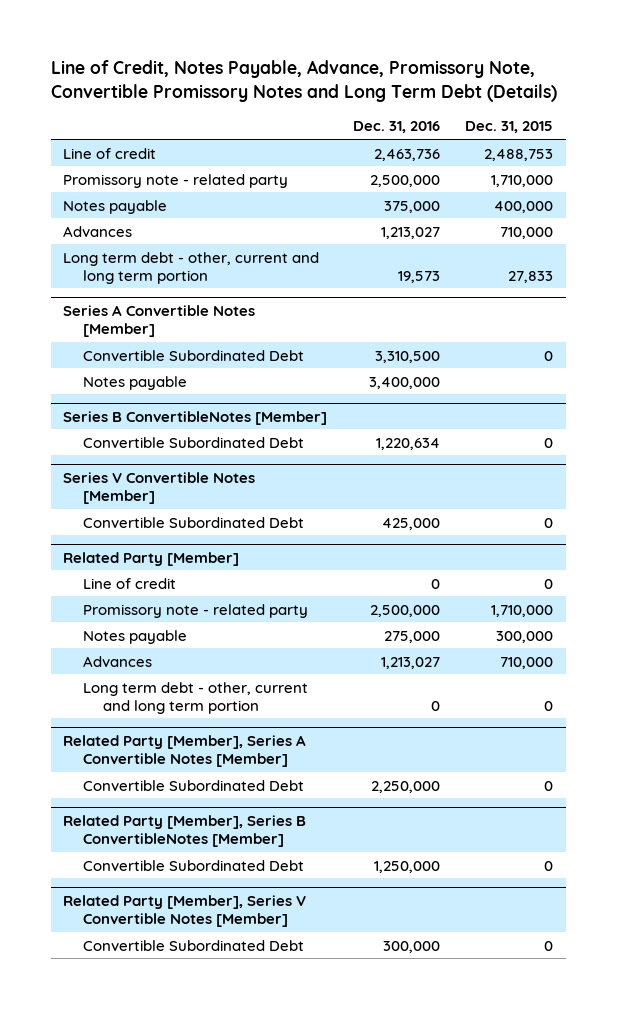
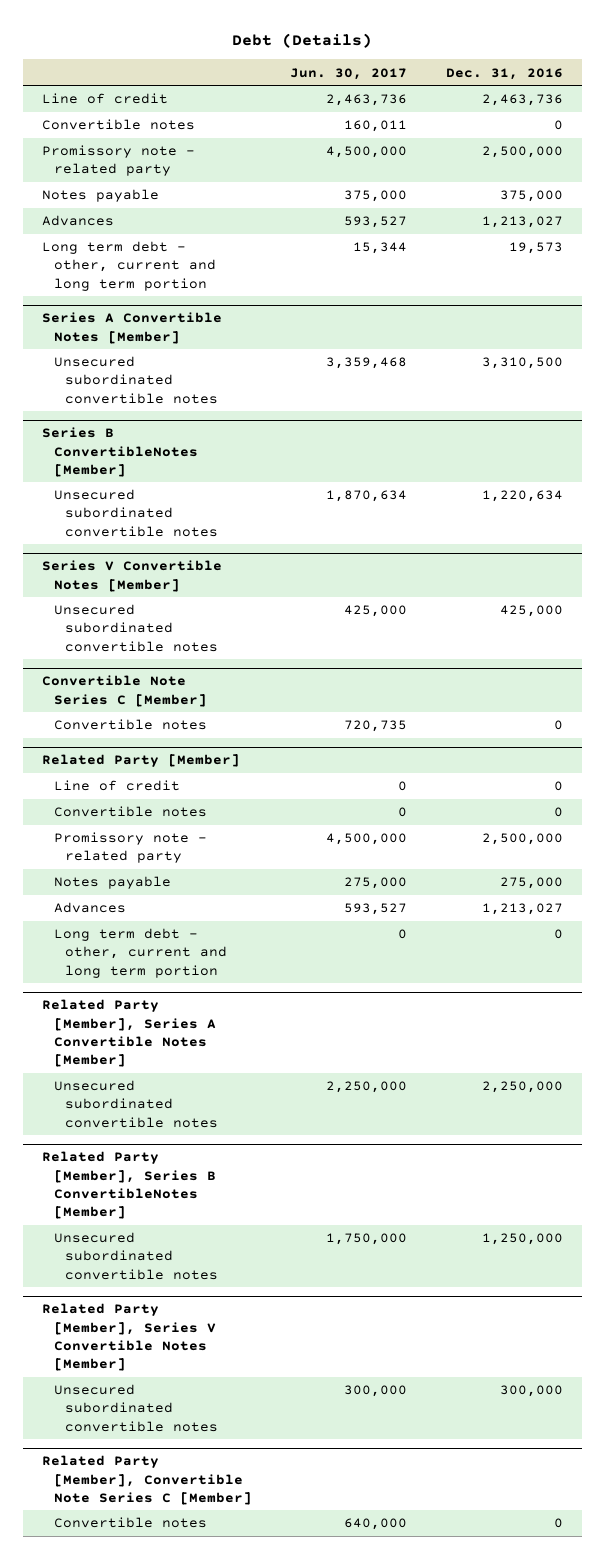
- Line of Credit, Notes Payable, Advance, Promissory Note, Convertible Promissory Notes and Long Term Debt (Details)
+ Debt (Details)
- | Dec. 31, 2016 | Dec. 31, 2015
+ | Jun. 30, 2017 | Dec. 31, 2016
+ Convertible notes | 160,011 | 0
@ Series A Convertible Notes [Member]
- Convertible Subordinated Debt | 3,310,500 | 0
- Notes payable | 3,400,000 |
+ Unsecured subordinated convertible notes | 3,359,468 | 3,310,500
@ Series B ConvertibleNotes [Member]
- Convertible Subordinated Debt | 1,220,634 | 0
+ Unsecured subordinated convertible notes | 1,870,634 | 1,220,634
@ Series V Convertible Notes [Member]
- Convertible Subordinated Debt | 425,000 | 0
+ Unsecured subordinated convertible notes | 425,000 | 425,000
+ Convertible Note Series C [Member]
+ Convertible notes | 720,735 | 0
@ Related Party [Member]
+ Convertible notes | 0 | 0
@ Related Party [Member], Series A Convertible Notes [Member]
- Convertible Subordinated Debt | 2,250,000 | 0
+ Unsecured subordinated convertible notes | 2,250,000 | 2,250,000
@ Related Party [Member], Series B ConvertibleNotes [Member]
- Convertible Subordinated Debt | 1,250,000 | 0
+ Unsecured subordinated convertible notes | 1,750,000 | 1,250,000
@ Related Party [Member], Series V Convertible Notes [Member]
- Convertible Subordinated Debt | 300,000 | 0
+ Unsecured subordinated convertible notes | 300,000 | 300,000
+ Related Party [Member], Convertible Note Series C [Member]
+ Convertible notes | 640,000 | 0

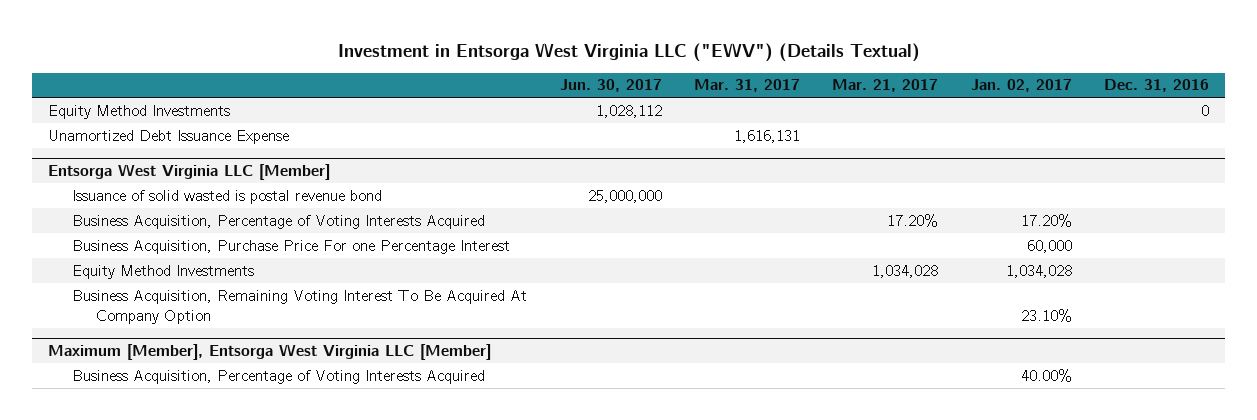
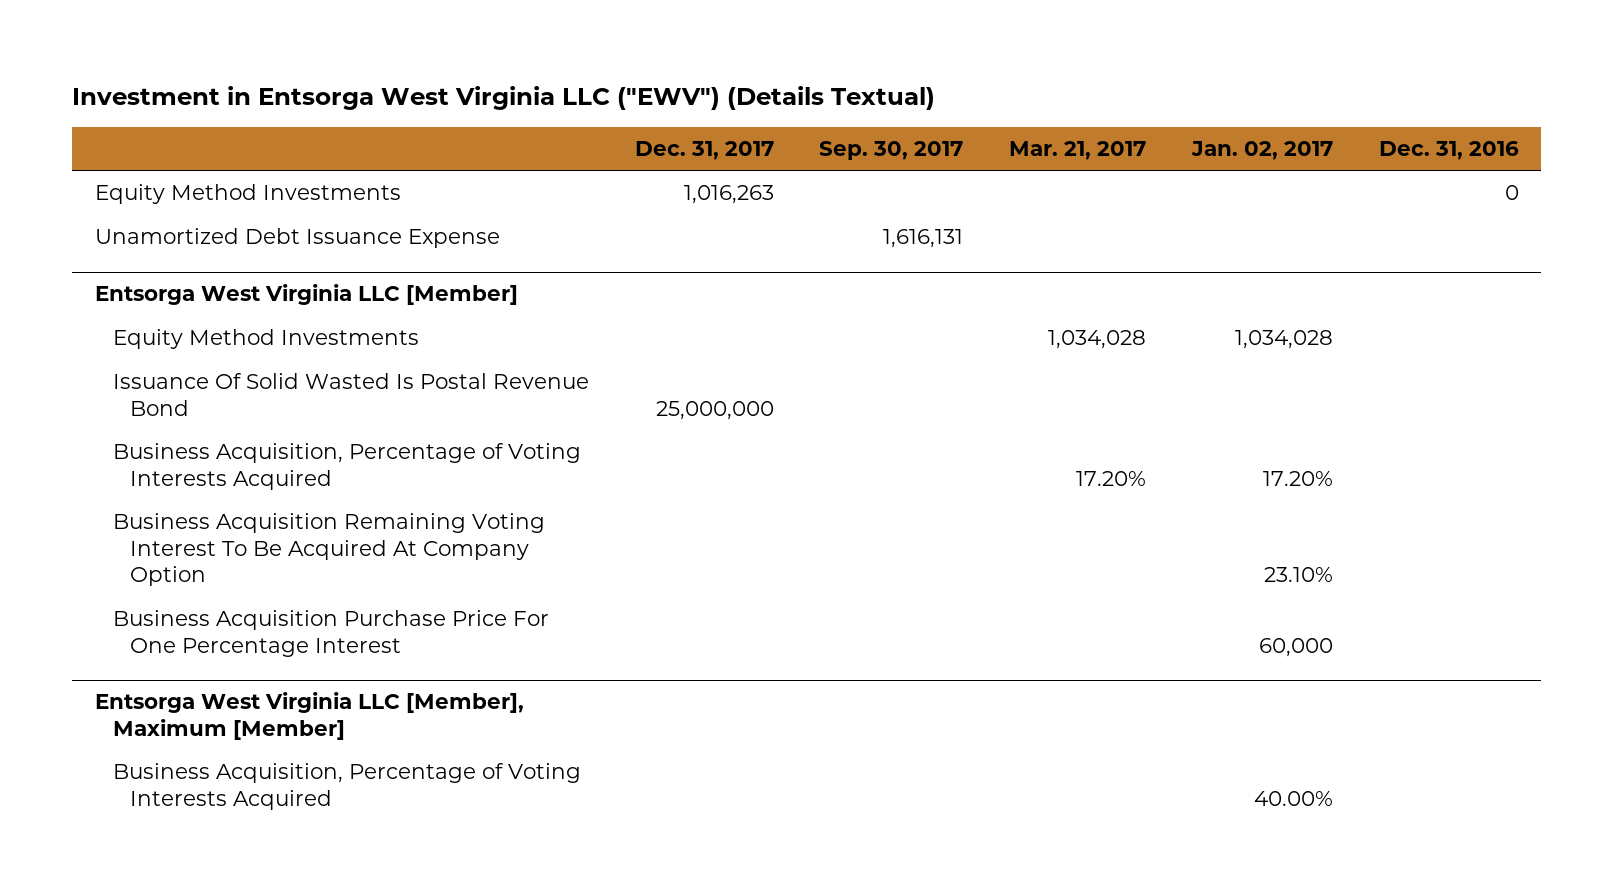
- | Jun. 30, 2017 | Mar. 31, 2017 | Mar. 21, 2017 | Jan. 02, 2017 | Dec. 31, 2016
+ | Dec. 31, 2017 | Sep. 30, 2017 | Mar. 21, 2017 | Jan. 02, 2017 | Dec. 31, 2016
@ Entsorga West Virginia LLC [Member]
- Issuance of solid wasted is postal revenue bond | 25,000,000 | | | |
- Business Acquisition, Purchase Price For one Percentage Interest | | | | 60,000 |
- Business Acquisition, Remaining Voting Interest To Be Acquired At Company Option | | | | 23.10% |
- Maximum [Member], Entsorga West Virginia LLC [Member]
@ Entsorga West Virginia LLC [Member]
+ Issuance Of Solid Wasted Is Postal Revenue Bond | 25,000,000 | | | |
moved down: Business Acquisition, Percentage of Voting Interests Acquired | | | 17.20% | 17.20% |
+ Business Acquisition Remaining Voting Interest To Be Acquired At Company Option | | | | 23.10% |
+ Business Acquisition Purchase Price For One Percentage Interest | | | | 60,000 |
+ Entsorga West Virginia LLC [Member], Maximum [Member]

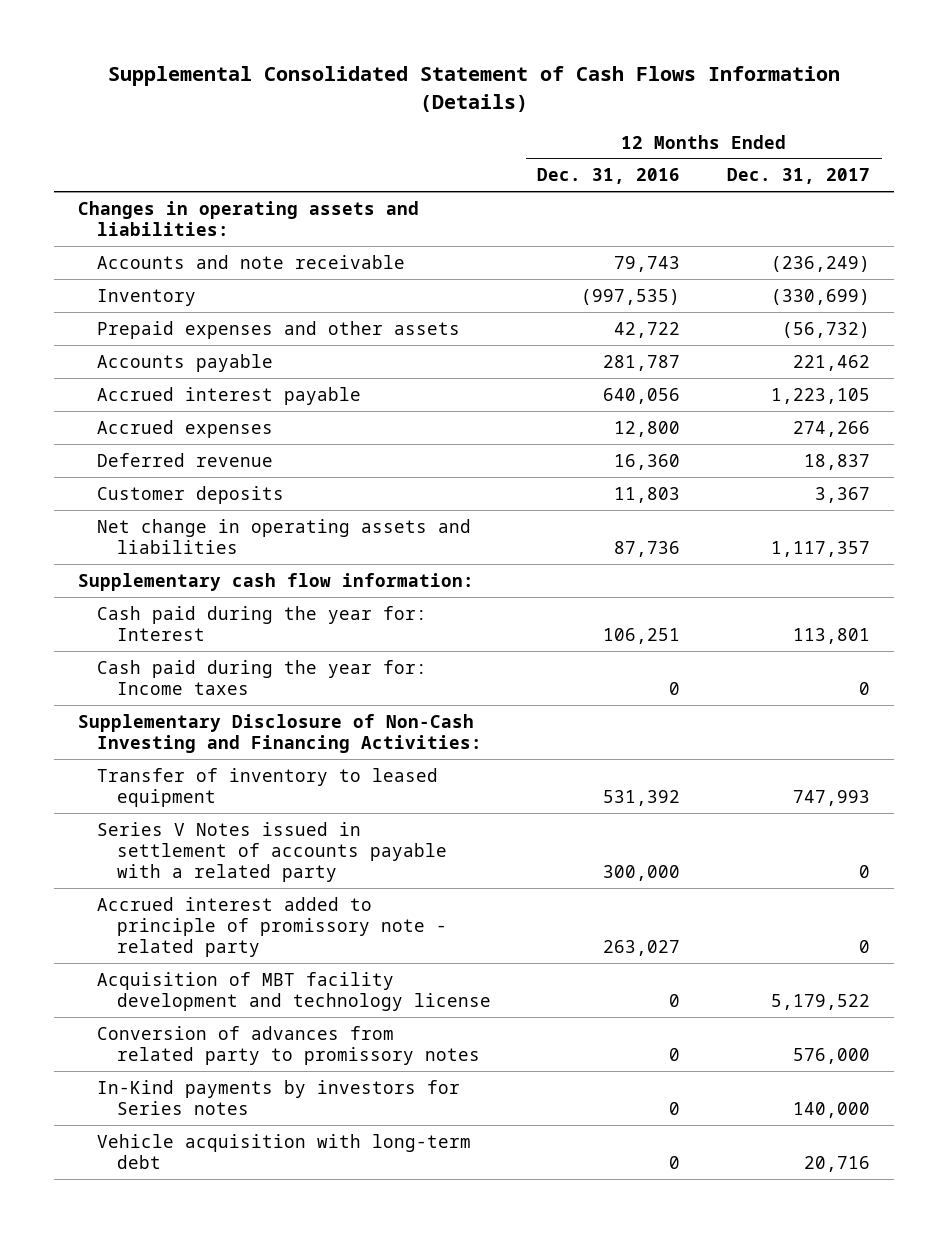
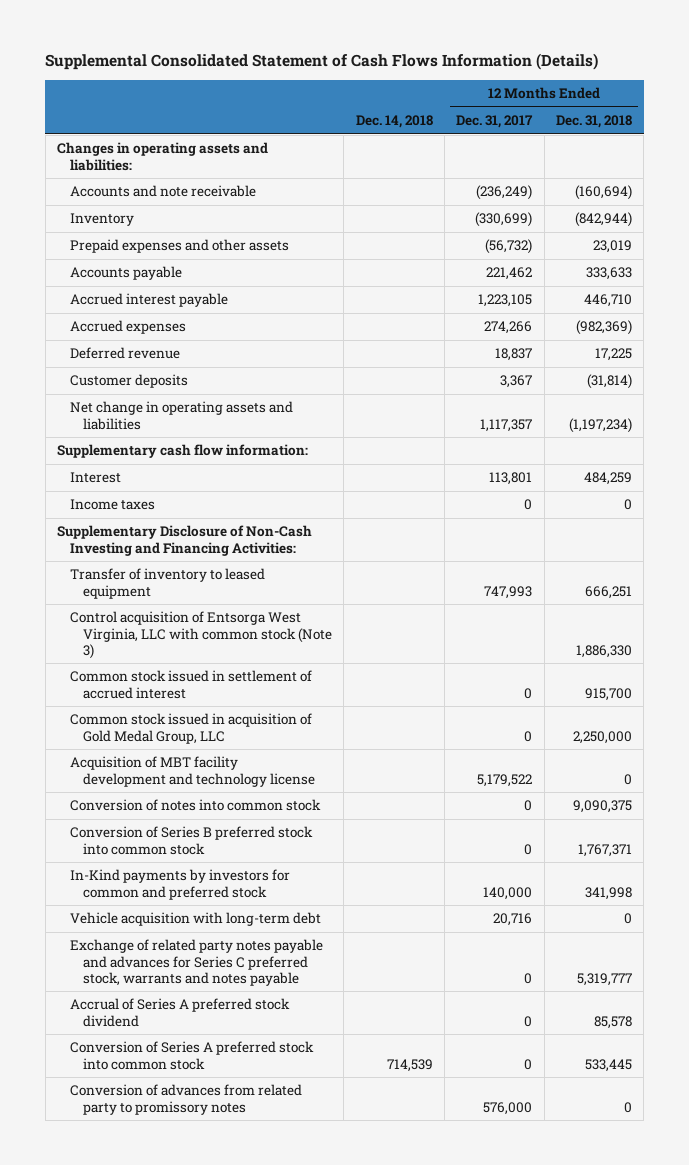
- | 12 Months Ended Dec. 31, 2016 | 12 Months Ended Dec. 31, 2017
+ | Dec. 14, 2018 | 12 Months Ended Dec. 31, 2017 | 12 Months Ended Dec. 31, 2018
- Cash paid during the year for: Interest | 106,251 | 113,801
- Cash paid during the year for: Income taxes | 0 | 0
+ Interest | | 113,801 | 484,259
+ Income taxes | | 0 | 0
- Series V Notes issued in settlement of accounts payable with a related party | 300,000 | 0
- Accrued interest added to principle of promissory note - related party | 263,027 | 0
+ Control acquisition of Entsorga West Virginia, LLC with common stock (Note 3) | | | 1,886,330
+ Common stock issued in settlement of accrued interest | | 0 | 915,700
+ Common stock issued in acquisition of Gold Medal Group, LLC | | 0 | 2,250,000
- In-Kind payments by investors for Series notes | 0 | 140,000
+ Conversion of notes into common stock | | 0 | 9,090,375
+ Conversion of Series B preferred stock into common stock | | 0 | 1,767,371
+ In-Kind payments by investors for common and preferred stock | | 140,000 | 341,998
+ Exchange of related party notes payable and advances for Series C preferred stock, warrants and notes payable | | 0 | 5,319,777
+ Accrual of Series A preferred stock dividend | | 0 | 85,578
+ Conversion of Series A preferred stock into common stock | 714,539 | 0 | 533,445
moved down: Conversion of advances from related party to promissory notes | | 576,000 | 0

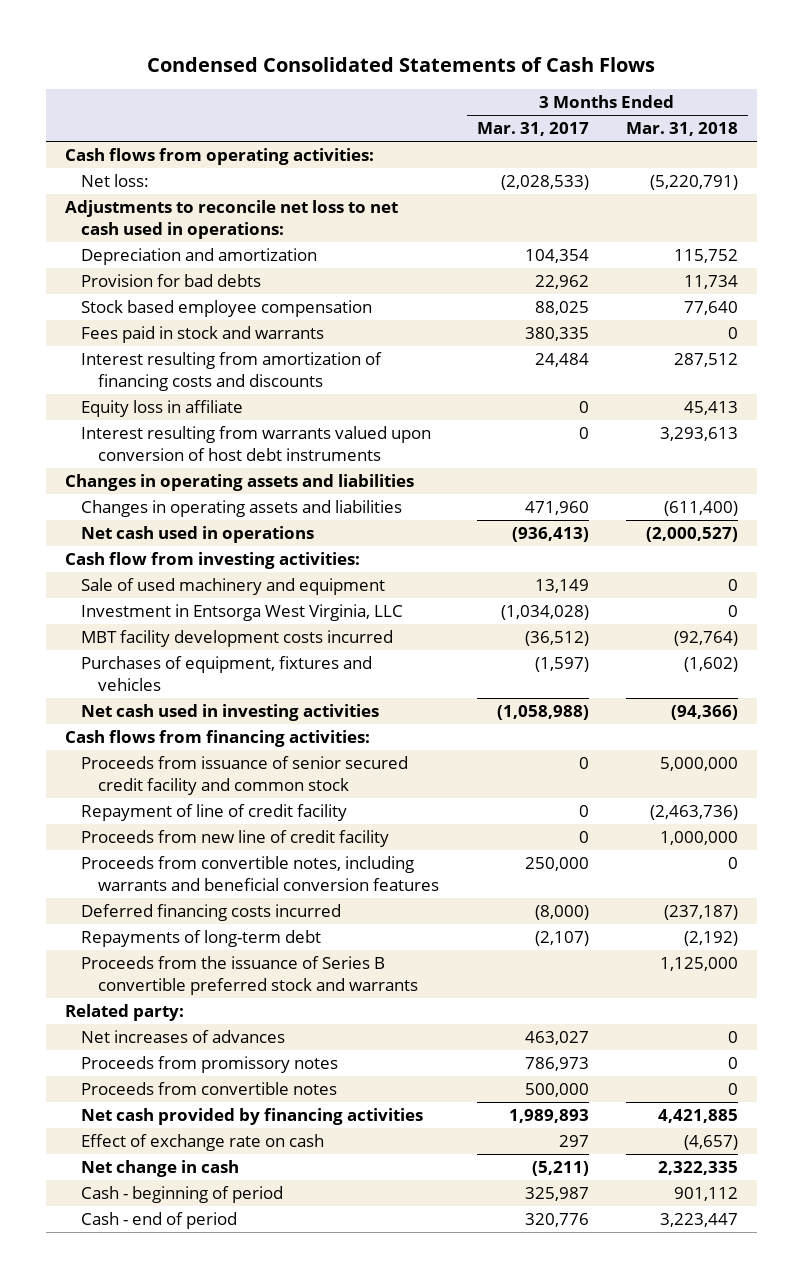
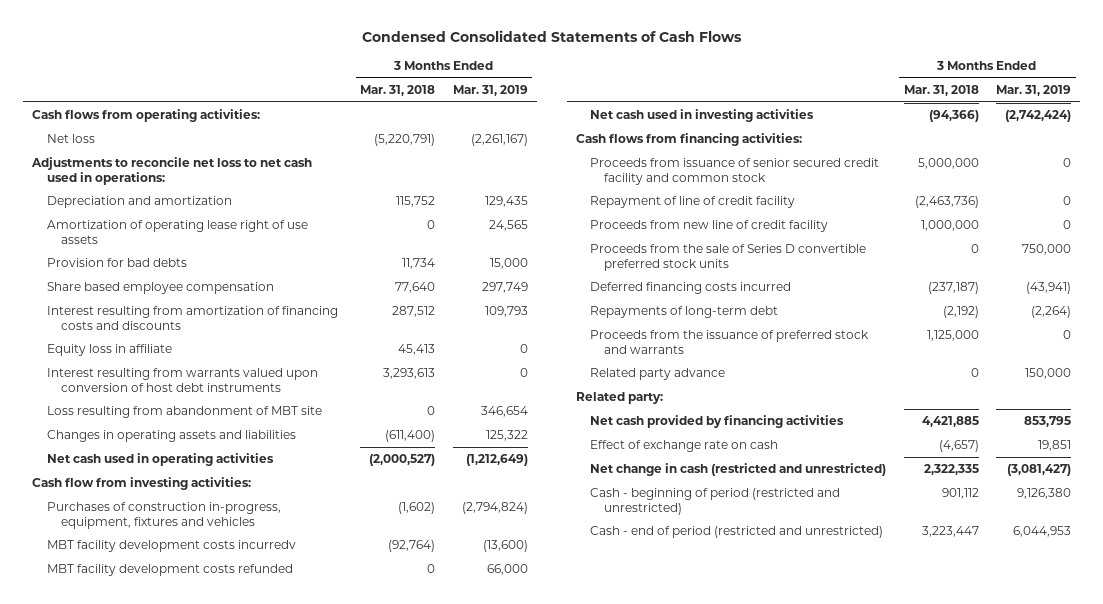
- | 3 Months Ended Mar. 31, 2017 | 3 Months Ended Mar. 31, 2018
+ | 3 Months Ended Mar. 31, 2018 | 3 Months Ended Mar. 31, 2019
- Net loss: | (2,028,533) | (5,220,791)
+ Net loss | (5,220,791) | (2,261,167)
+ Amortization of operating lease right of use assets | 0 | 24,565
- Stock based employee compensation | 88,025 | 77,640
- Fees paid in stock and warrants | 380,335 | 0
+ Share based employee compensation | 77,640 | 297,749
- Changes in operating assets and liabilities
+ Loss resulting from abandonment of MBT site | 0 | 346,654
- Net cash used in operations | (936,413) | (2,000,527)
+ Net cash used in operating activities | (2,000,527) | (1,212,649)
- Sale of used machinery and equipment | 13,149 | 0
- Investment in Entsorga West Virginia, LLC | (1,034,028) | 0
- MBT facility development costs incurred | (36,512) | (92,764)
- Purchases of equipment, fixtures and vehicles | (1,597) | (1,602)
+ Purchases of construction in-progress, equipment, fixtures and vehicles | (1,602) | (2,794,824)
+ MBT facility development costs incurredv | (92,764) | (13,600)
+ MBT facility development costs refunded | 0 | 66,000
- Proceeds from convertible notes, including warrants and beneficial conversion features | 250,000 | 0
+ Proceeds from the sale of Series D convertible preferred stock units | 0 | 750,000
- Proceeds from the issuance of Series B convertible preferred stock and warrants | | 1,125,000
+ Proceeds from the issuance of preferred stock and warrants | 1,125,000 | 0
+ Related party advance | 0 | 150,000
- Net increases of advances | 463,027 | 0
- Proceeds from promissory notes | 786,973 | 0
- Proceeds from convertible notes | 500,000 | 0
- Net change in cash | (5,211) | 2,322,335
- Cash - beginning of period | 325,987 | 901,112
- Cash - end of period | 320,776 | 3,223,447
+ Net change in cash (restricted and unrestricted) | 2,322,335 | (3,081,427)
+ Cash - beginning of period (restricted and unrestricted) | 901,112 | 9,126,380
+ Cash - end of period (restricted and unrestricted) | 3,223,447 | 6,044,953

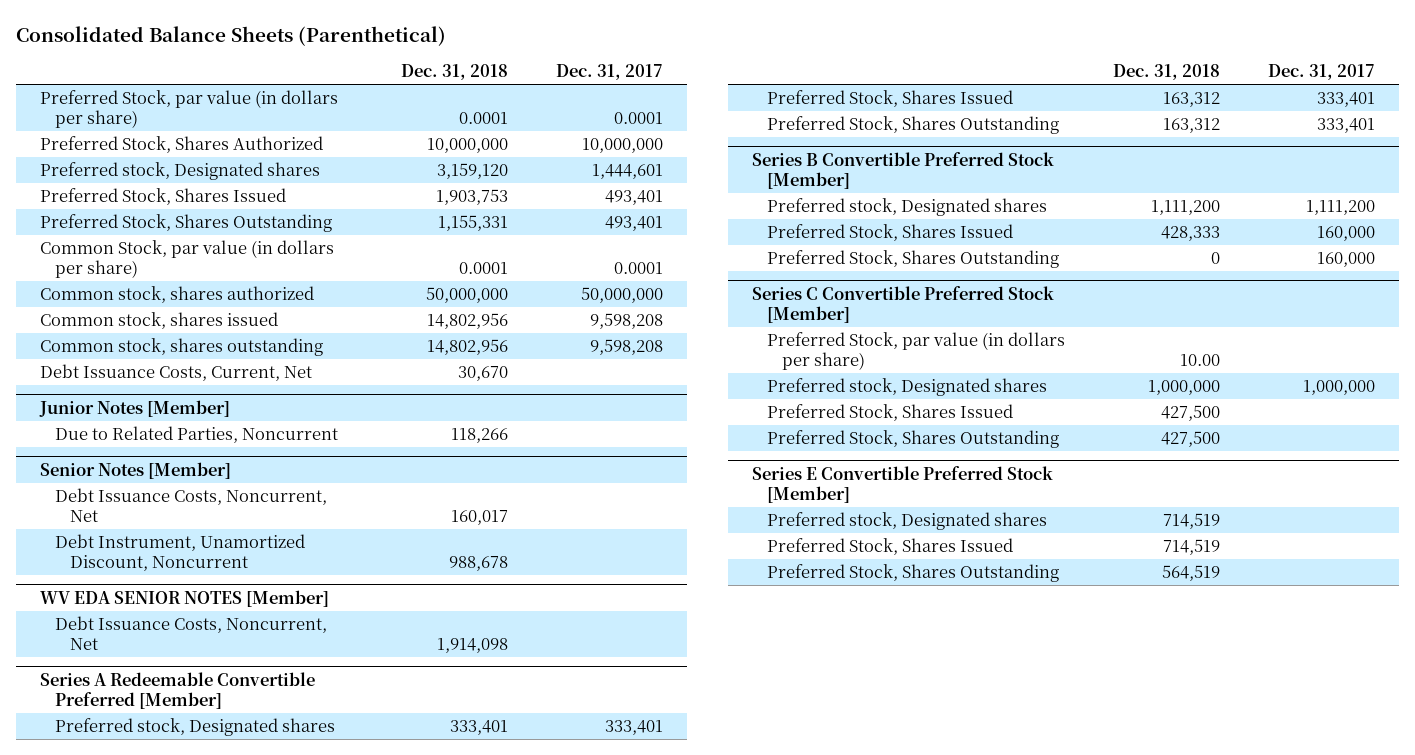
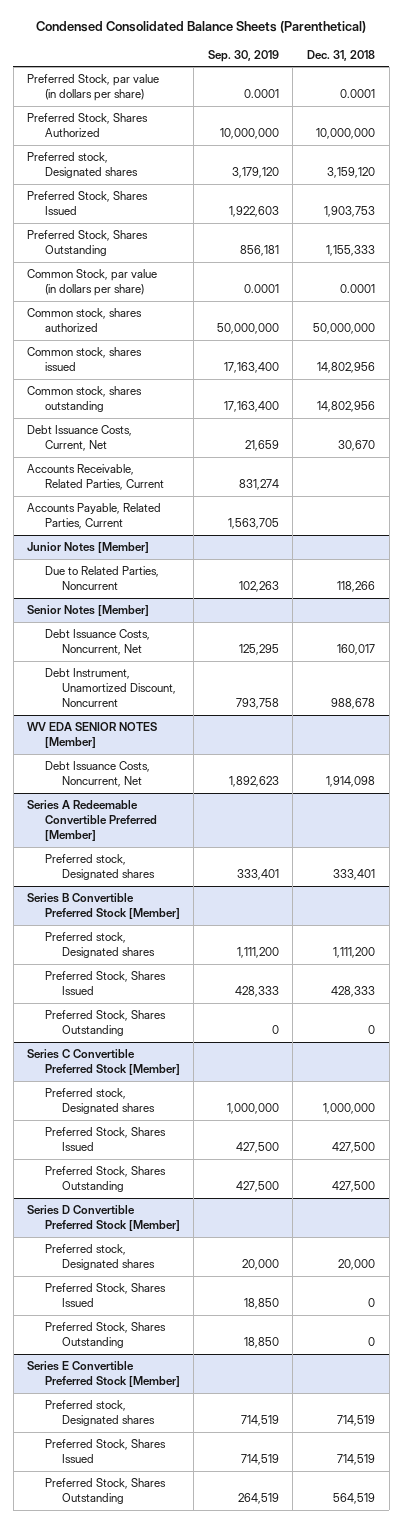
- Consolidated Balance Sheets (Parenthetical)
+ Condensed Consolidated Balance Sheets (Parenthetical)
- | Dec. 31, 2018 | Dec. 31, 2017
+ | Sep. 30, 2019 | Dec. 31, 2018
- Preferred Stock, Shares Outstanding | 1,155,331 | 493,401
+ Preferred Stock, Shares Outstanding | 856,181 | 1,155,333
+ Accounts Receivable, Related Parties, Current | 831,274 |
+ Accounts Payable, Related Parties, Current | 1,563,705 |
@ Series A Redeemable Convertible Preferred [Member]
- Preferred Stock, Shares Issued | 163,312 | 333,401
- Preferred Stock, Shares Outstanding | 163,312 | 333,401
@ Series C Convertible Preferred Stock [Member]
- Preferred Stock, par value (in dollars per share) | 10.00 |
+ Series D Convertible Preferred Stock [Member]
+ Preferred stock, Designated shares | 20,000 | 20,000
+ Preferred Stock, Shares Issued | 18,850 | 0
+ Preferred Stock, Shares Outstanding | 18,850 | 0

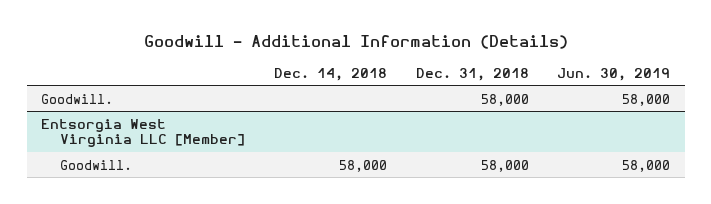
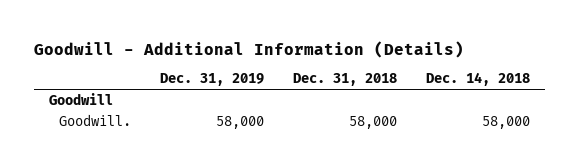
- | Dec. 14, 2018 | Dec. 31, 2018 | Jun. 30, 2019
+ | Dec. 31, 2019 | Dec. 31, 2018 | Dec. 14, 2018
- Goodwill. | | 58,000 | 58,000
- Entsorgia West Virginia LLC [Member]
+ Goodwill

